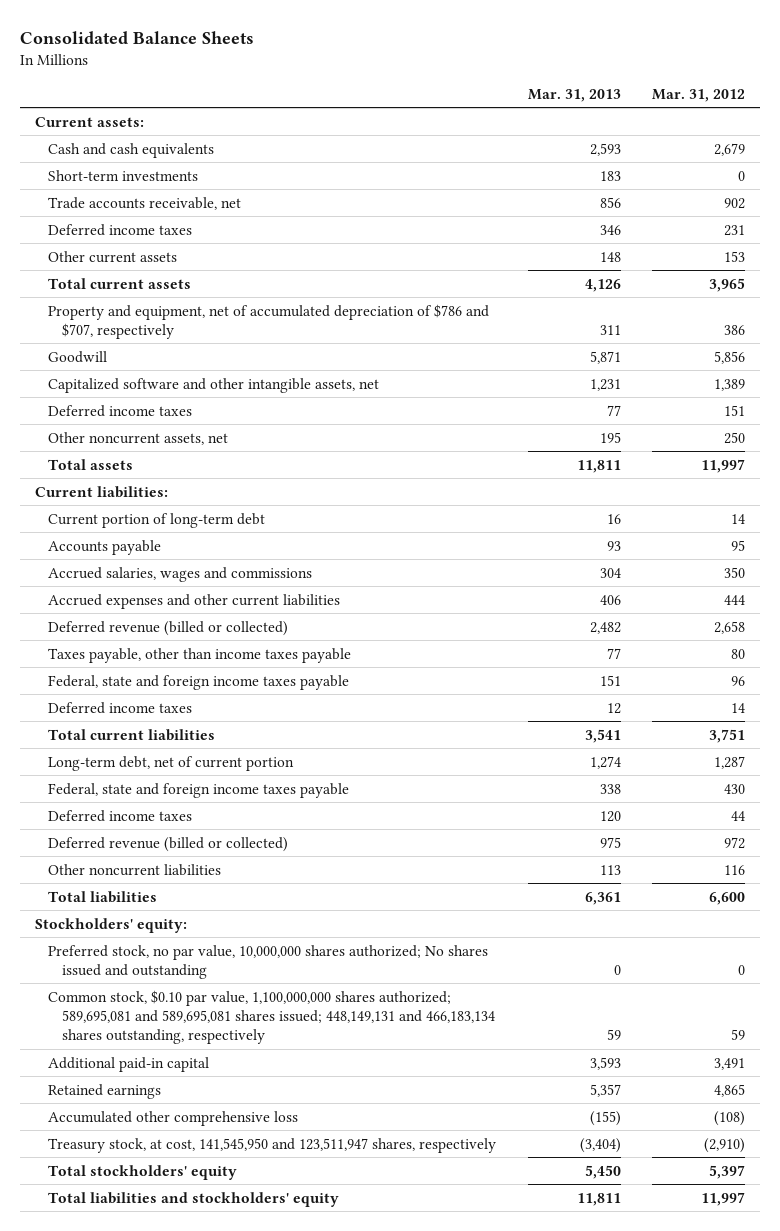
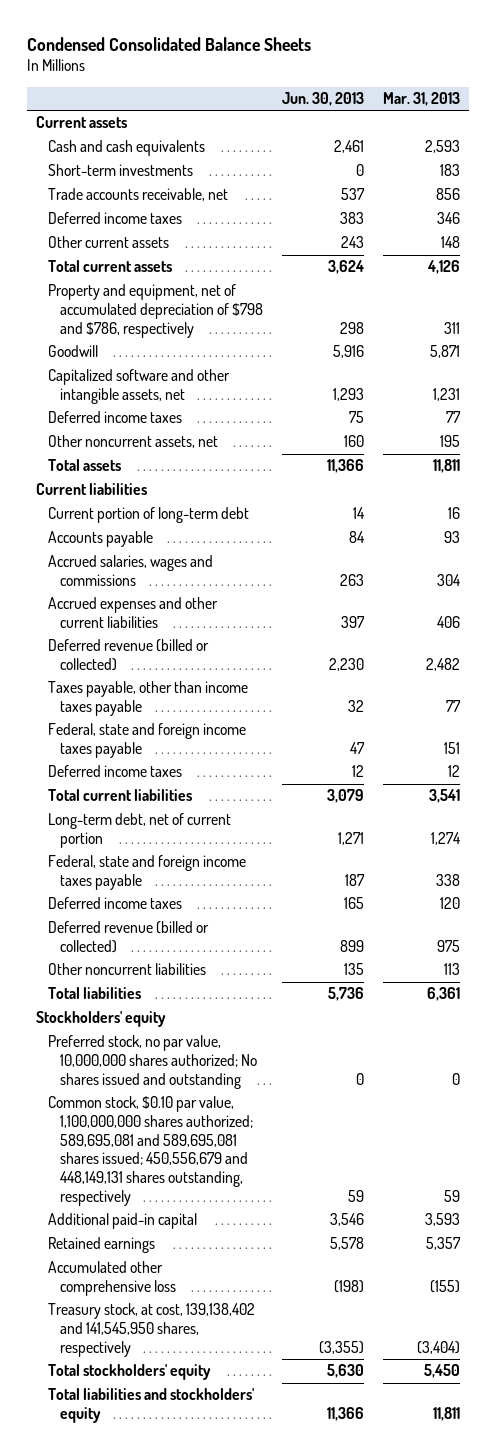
- Consolidated Balance Sheets
+ Condensed Consolidated Balance Sheets
- | Mar. 31, 2013 | Mar. 31, 2012
+ | Jun. 30, 2013 | Mar. 31, 2013
- Current assets:
+ Current assets
- Property and equipment, net of accumulated depreciation of $786 and $707, respectively | 311 | 386
+ Property and equipment, net of accumulated depreciation of $798 and $786, respectively | 298 | 311
- Current liabilities:
+ Current liabilities
- Stockholders' equity:
+ Stockholders' equity
- Common stock, $0.10 par value, 1,100,000,000 shares authorized; 589,695,081 and 589,695,081 shares issued; 448,149,131 and 466,183,134 shares outstanding, respectively | 59 | 59
+ Common stock, $0.10 par value, 1,100,000,000 shares authorized; 589,695,081 and 589,695,081 shares issued; 450,556,679 and 448,149,131 shares outstanding, respectively | 59 | 59
- Treasury stock, at cost, 141,545,950 and 123,511,947 shares, respectively | (3,404) | (2,910)
+ Treasury stock, at cost, 139,138,402 and 141,545,950 shares, respectively | (3,355) | (3,404)

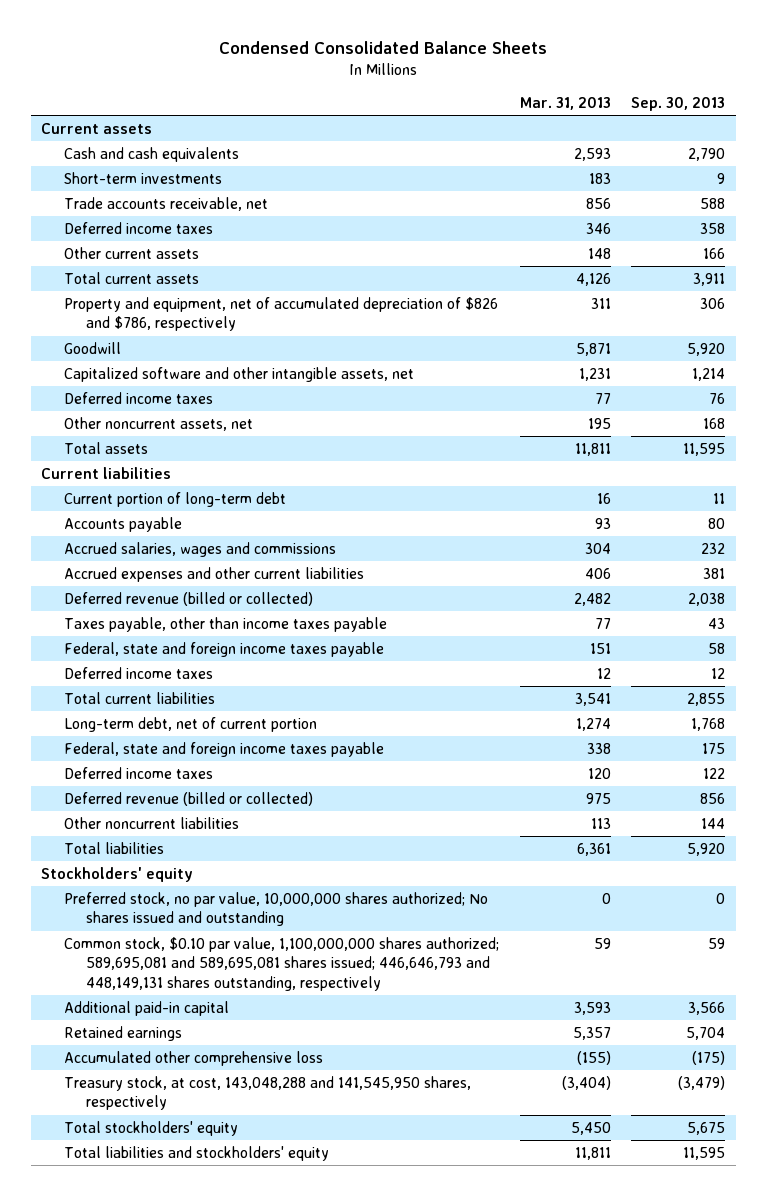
- | Jun. 30, 2013 | Mar. 31, 2013
+ | Mar. 31, 2013 | Sep. 30, 2013
- Property and equipment, net of accumulated depreciation of $798 and $786, respectively | 298 | 311
+ Property and equipment, net of accumulated depreciation of $826 and $786, respectively | 311 | 306
- Common stock, $0.10 par value, 1,100,000,000 shares authorized; 589,695,081 and 589,695,081 shares issued; 450,556,679 and 448,149,131 shares outstanding, respectively | 59 | 59
+ Common stock, $0.10 par value, 1,100,000,000 shares authorized; 589,695,081 and 589,695,081 shares issued; 446,646,793 and 448,149,131 shares outstanding, respectively | 59 | 59
- Treasury stock, at cost, 139,138,402 and 141,545,950 shares, respectively | (3,355) | (3,404)
+ Treasury stock, at cost, 143,048,288 and 141,545,950 shares, respectively | (3,404) | (3,479)

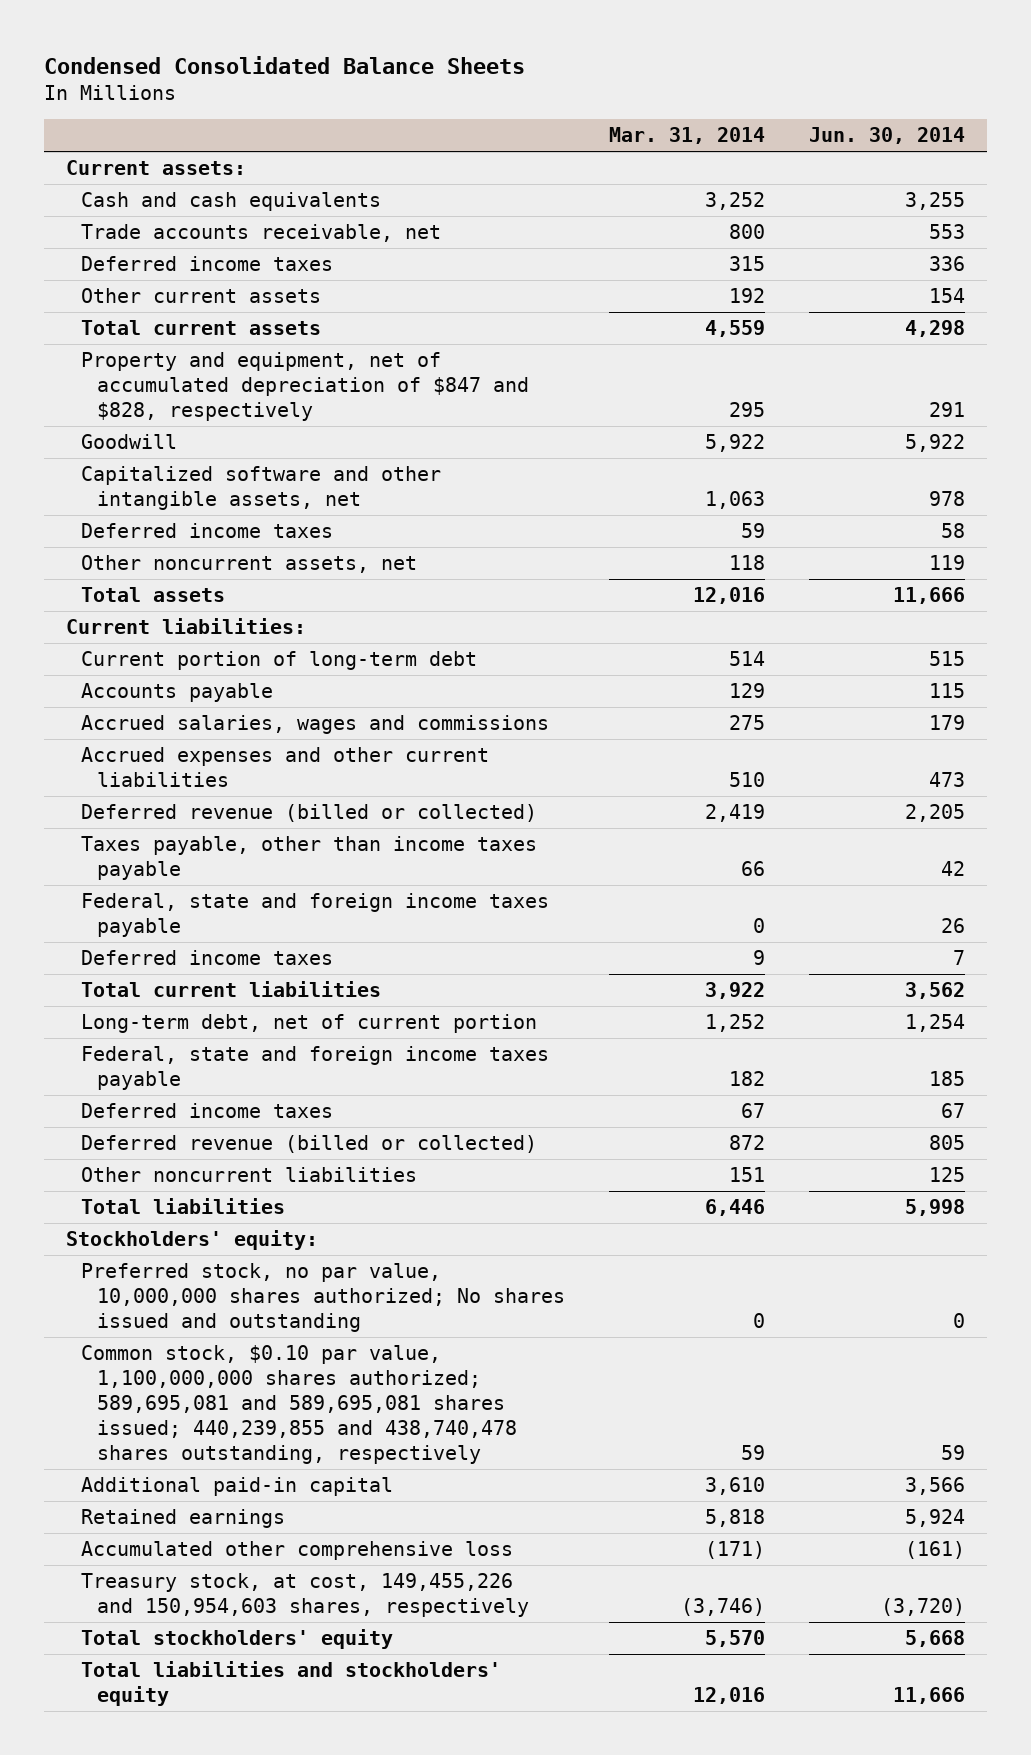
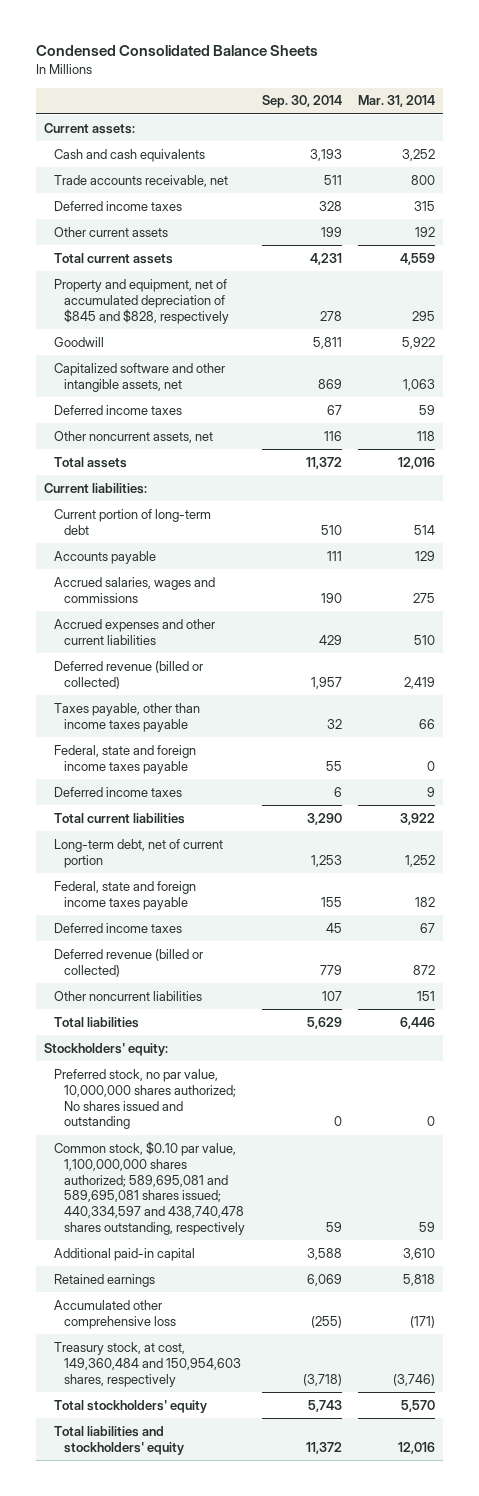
- | Mar. 31, 2014 | Jun. 30, 2014
+ | Sep. 30, 2014 | Mar. 31, 2014
- Property and equipment, net of accumulated depreciation of $847 and $828, respectively | 295 | 291
+ Property and equipment, net of accumulated depreciation of $845 and $828, respectively | 278 | 295
- Common stock, $0.10 par value, 1,100,000,000 shares authorized; 589,695,081 and 589,695,081 shares issued; 440,239,855 and 438,740,478 shares outstanding, respectively | 59 | 59
+ Common stock, $0.10 par value, 1,100,000,000 shares authorized; 589,695,081 and 589,695,081 shares issued; 440,334,597 and 438,740,478 shares outstanding, respectively | 59 | 59
- Treasury stock, at cost, 149,455,226 and 150,954,603 shares, respectively | (3,746) | (3,720)
+ Treasury stock, at cost, 149,360,484 and 150,954,603 shares, respectively | (3,718) | (3,746)

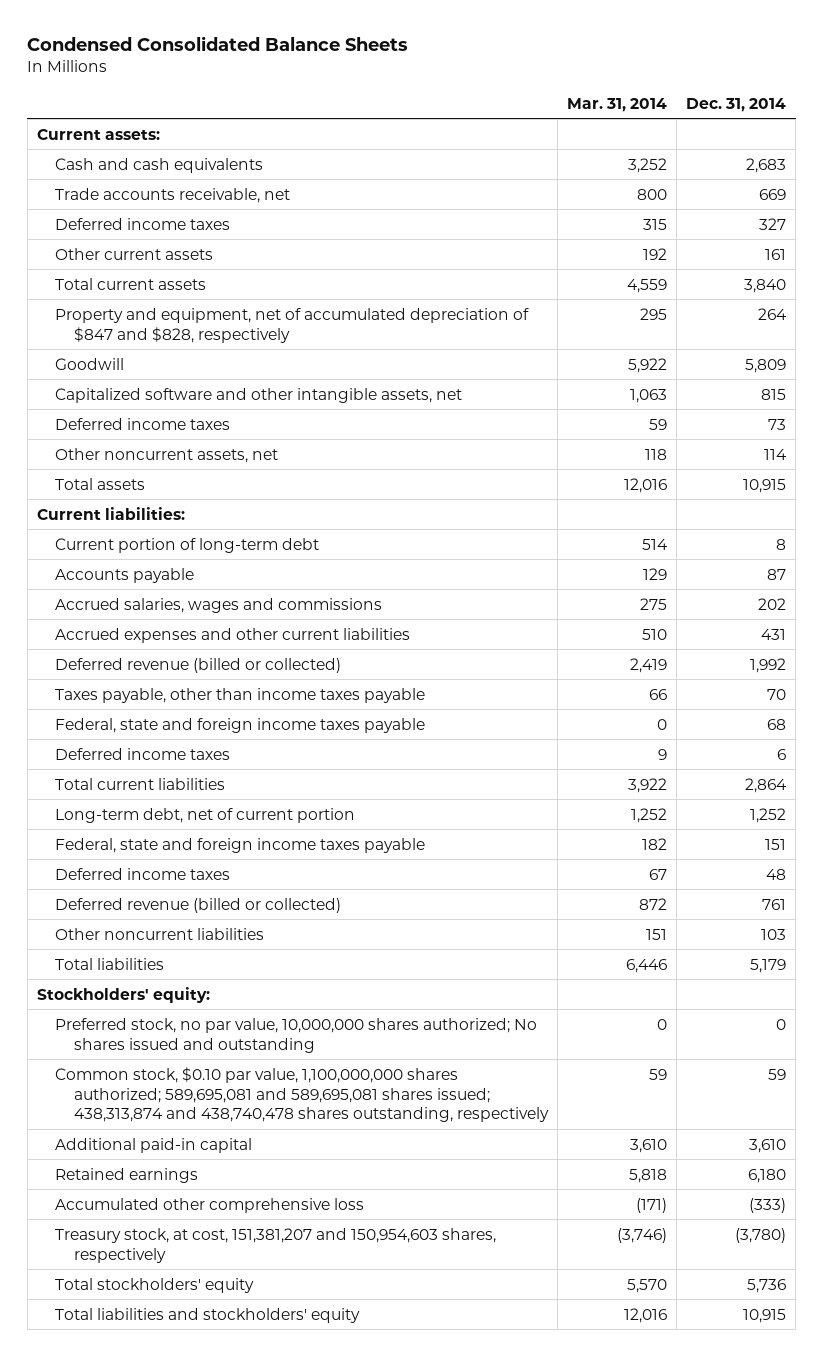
- | Sep. 30, 2014 | Mar. 31, 2014
+ | Mar. 31, 2014 | Dec. 31, 2014
- Property and equipment, net of accumulated depreciation of $845 and $828, respectively | 278 | 295
+ Property and equipment, net of accumulated depreciation of $847 and $828, respectively | 295 | 264
- Common stock, $0.10 par value, 1,100,000,000 shares authorized; 589,695,081 and 589,695,081 shares issued; 440,334,597 and 438,740,478 shares outstanding, respectively | 59 | 59
+ Common stock, $0.10 par value, 1,100,000,000 shares authorized; 589,695,081 and 589,695,081 shares issued; 438,313,874 and 438,740,478 shares outstanding, respectively | 59 | 59
- Treasury stock, at cost, 149,360,484 and 150,954,603 shares, respectively | (3,718) | (3,746)
+ Treasury stock, at cost, 151,381,207 and 150,954,603 shares, respectively | (3,746) | (3,780)

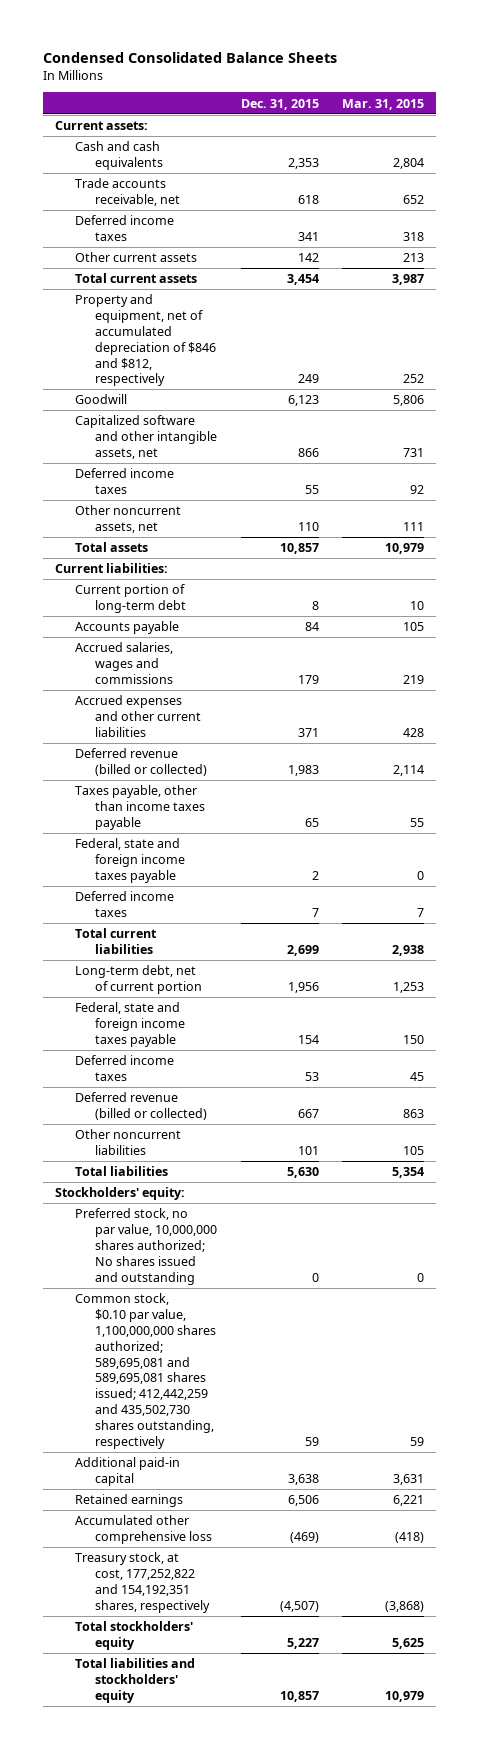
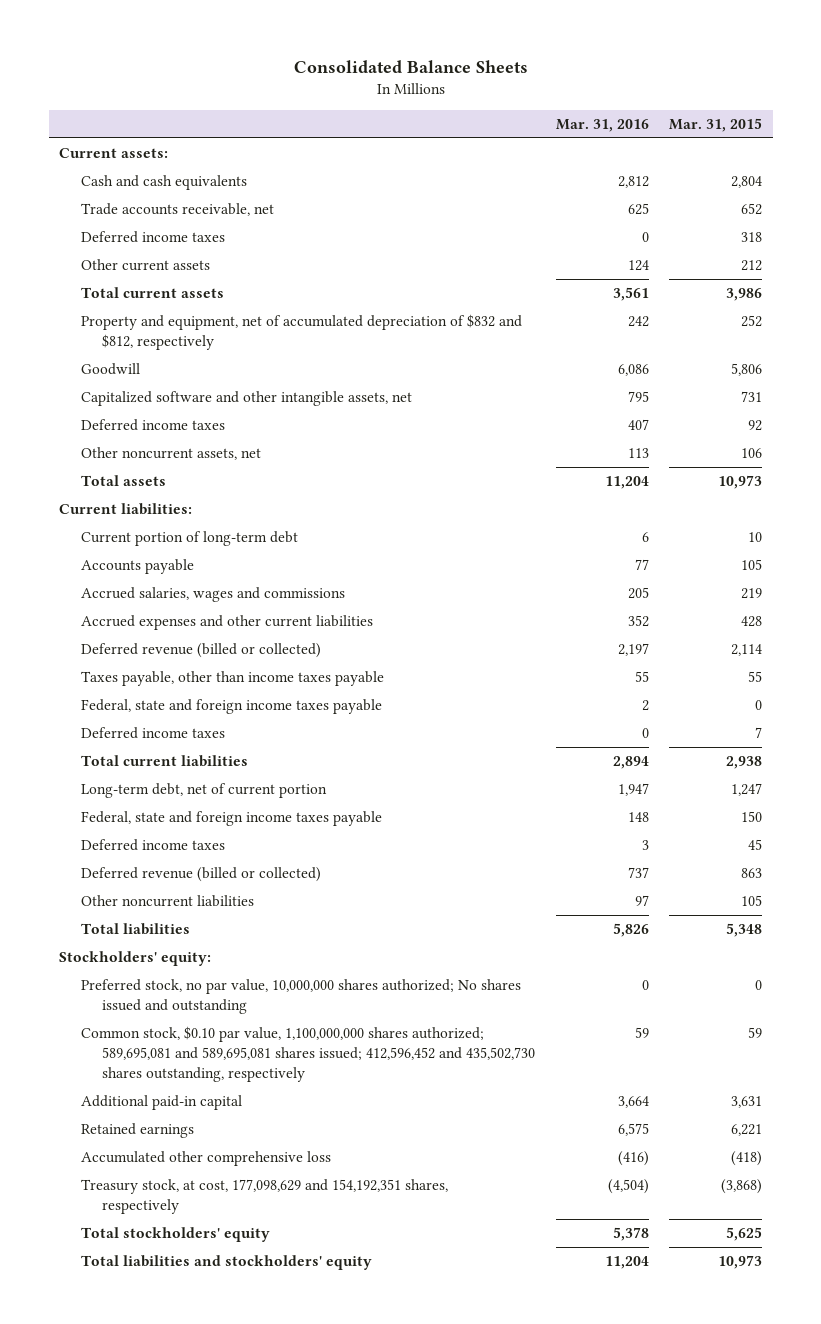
- Condensed Consolidated Balance Sheets
+ Consolidated Balance Sheets
- | Dec. 31, 2015 | Mar. 31, 2015
+ | Mar. 31, 2016 | Mar. 31, 2015
- Other current assets | 142 | 213
- Total current assets | 3,454 | 3,987
- Property and equipment, net of accumulated depreciation of $846 and $812, respectively | 249 | 252
+ Other current assets | 124 | 212
+ Total current assets | 3,561 | 3,986
+ Property and equipment, net of accumulated depreciation of $832 and $812, respectively | 242 | 252
- Other noncurrent assets, net | 110 | 111
- Total assets | 10,857 | 10,979
+ Other noncurrent assets, net | 113 | 106
+ Total assets | 11,204 | 10,973
- Long-term debt, net of current portion | 1,956 | 1,253
+ Long-term debt, net of current portion | 1,947 | 1,247
- Total liabilities | 5,630 | 5,354
+ Total liabilities | 5,826 | 5,348
- Common stock, $0.10 par value, 1,100,000,000 shares authorized; 589,695,081 and 589,695,081 shares issued; 412,442,259 and 435,502,730 shares outstanding, respectively | 59 | 59
+ Common stock, $0.10 par value, 1,100,000,000 shares authorized; 589,695,081 and 589,695,081 shares issued; 412,596,452 and 435,502,730 shares outstanding, respectively | 59 | 59
- Treasury stock, at cost, 177,252,822 and 154,192,351 shares, respectively | (4,507) | (3,868)
+ Treasury stock, at cost, 177,098,629 and 154,192,351 shares, respectively | (4,504) | (3,868)
- Total liabilities and stockholders' equity | 10,857 | 10,979
+ Total liabilities and stockholders' equity | 11,204 | 10,973

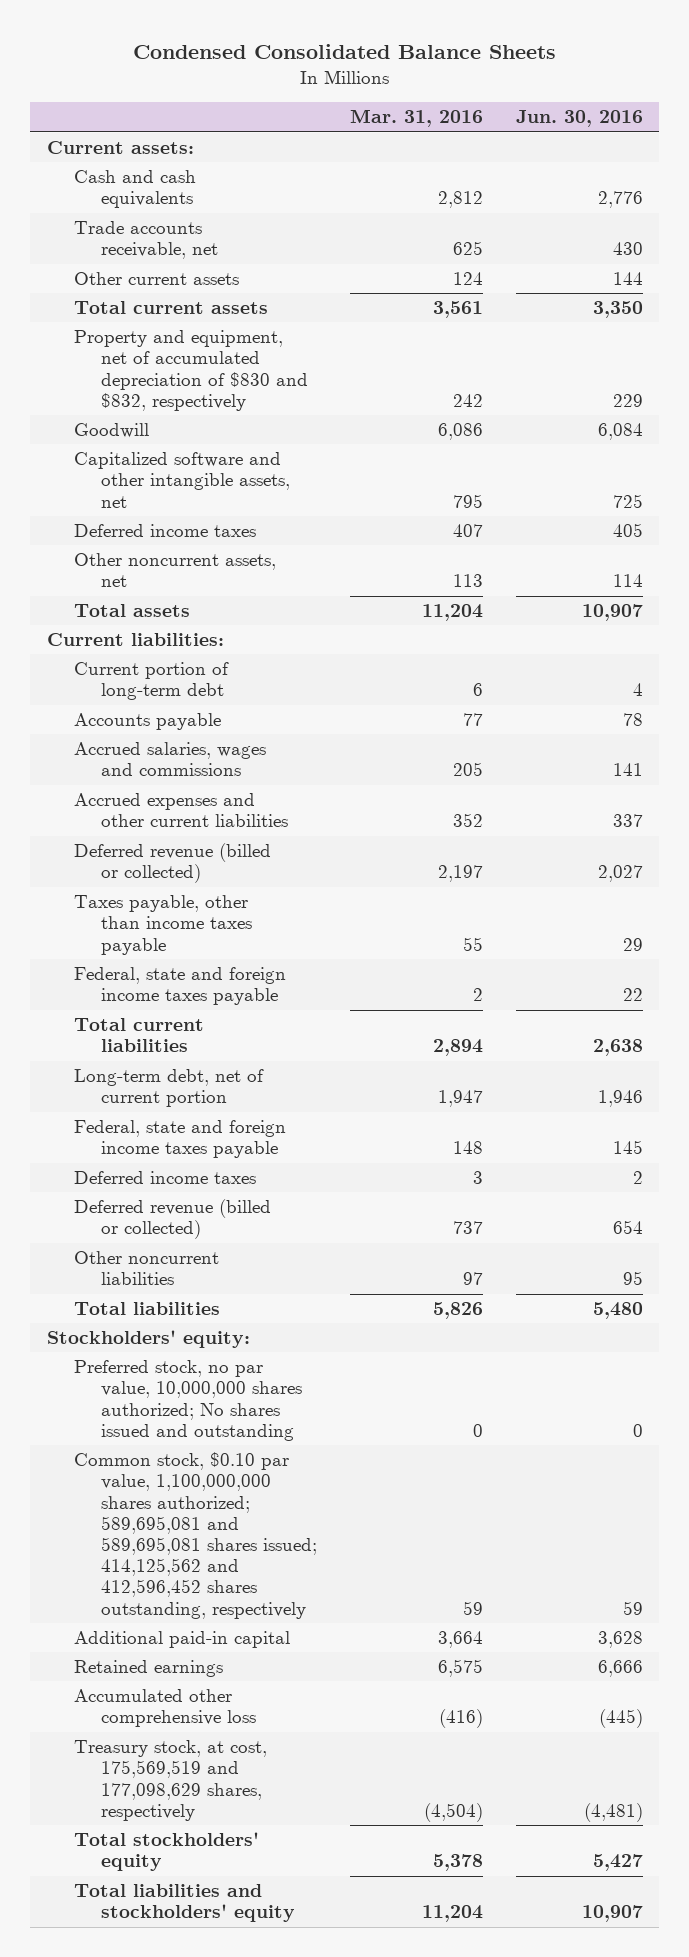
- Consolidated Balance Sheets
+ Condensed Consolidated Balance Sheets
- | Mar. 31, 2016 | Mar. 31, 2015
+ | Mar. 31, 2016 | Jun. 30, 2016
- Deferred income taxes | 0 | 318
- Property and equipment, net of accumulated depreciation of $832 and $812, respectively | 242 | 252
+ Property and equipment, net of accumulated depreciation of $830 and $832, respectively | 242 | 229
- Deferred income taxes | 0 | 7
- Common stock, $0.10 par value, 1,100,000,000 shares authorized; 589,695,081 and 589,695,081 shares issued; 412,596,452 and 435,502,730 shares outstanding, respectively | 59 | 59
+ Common stock, $0.10 par value, 1,100,000,000 shares authorized; 589,695,081 and 589,695,081 shares issued; 414,125,562 and 412,596,452 shares outstanding, respectively | 59 | 59
- Treasury stock, at cost, 177,098,629 and 154,192,351 shares, respectively | (4,504) | (3,868)
+ Treasury stock, at cost, 175,569,519 and 177,098,629 shares, respectively | (4,504) | (4,481)

